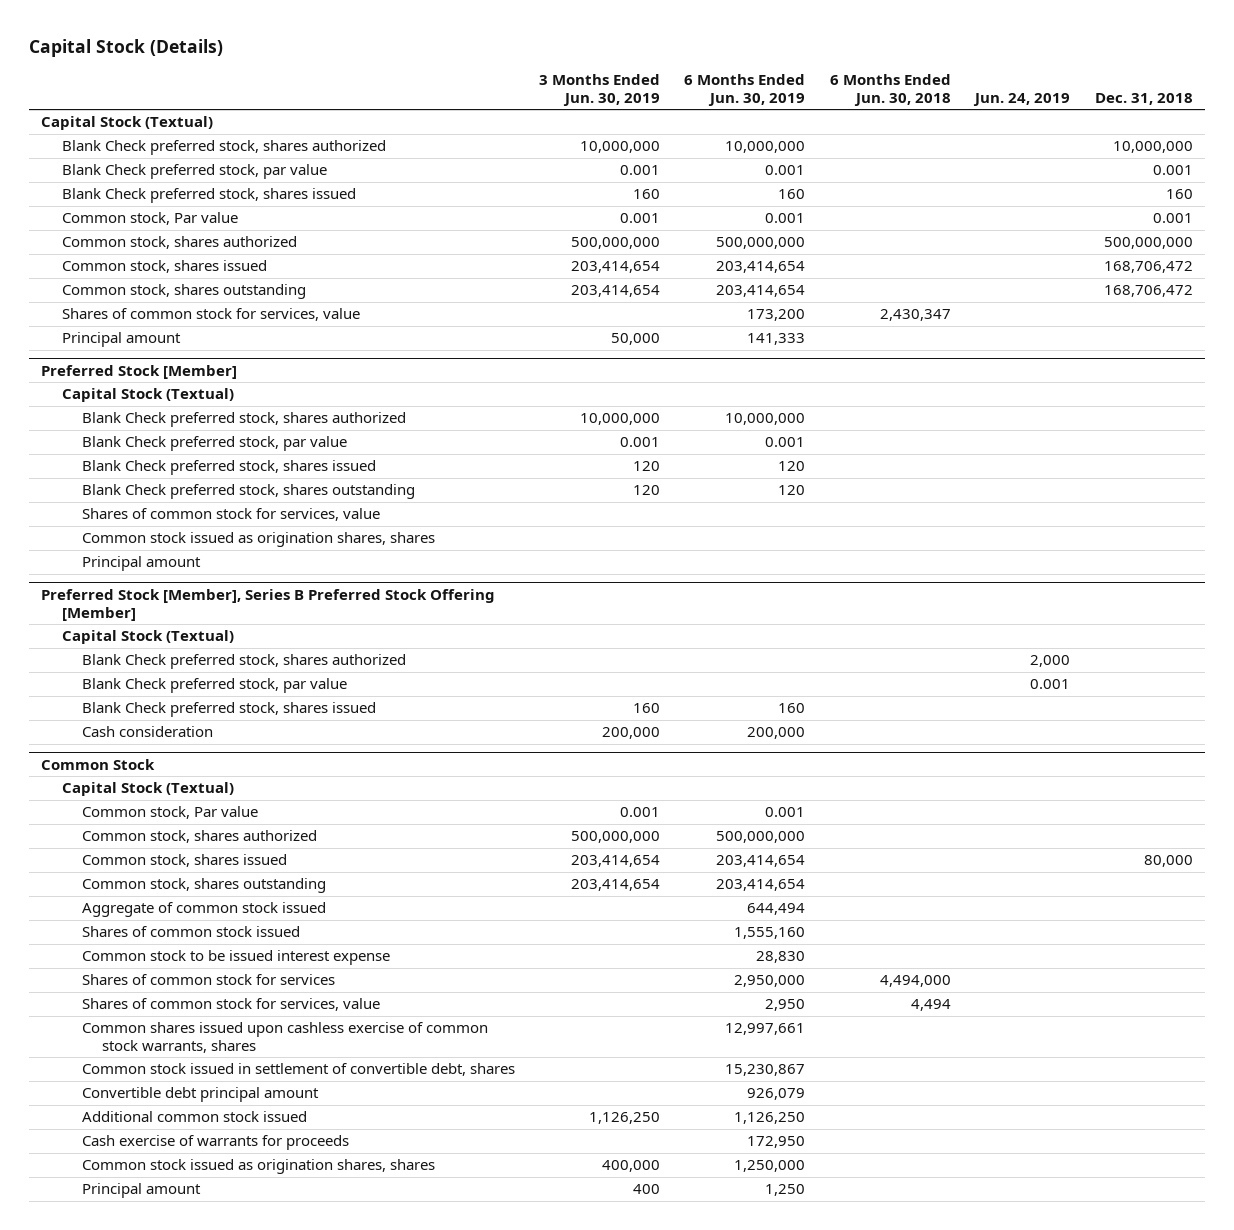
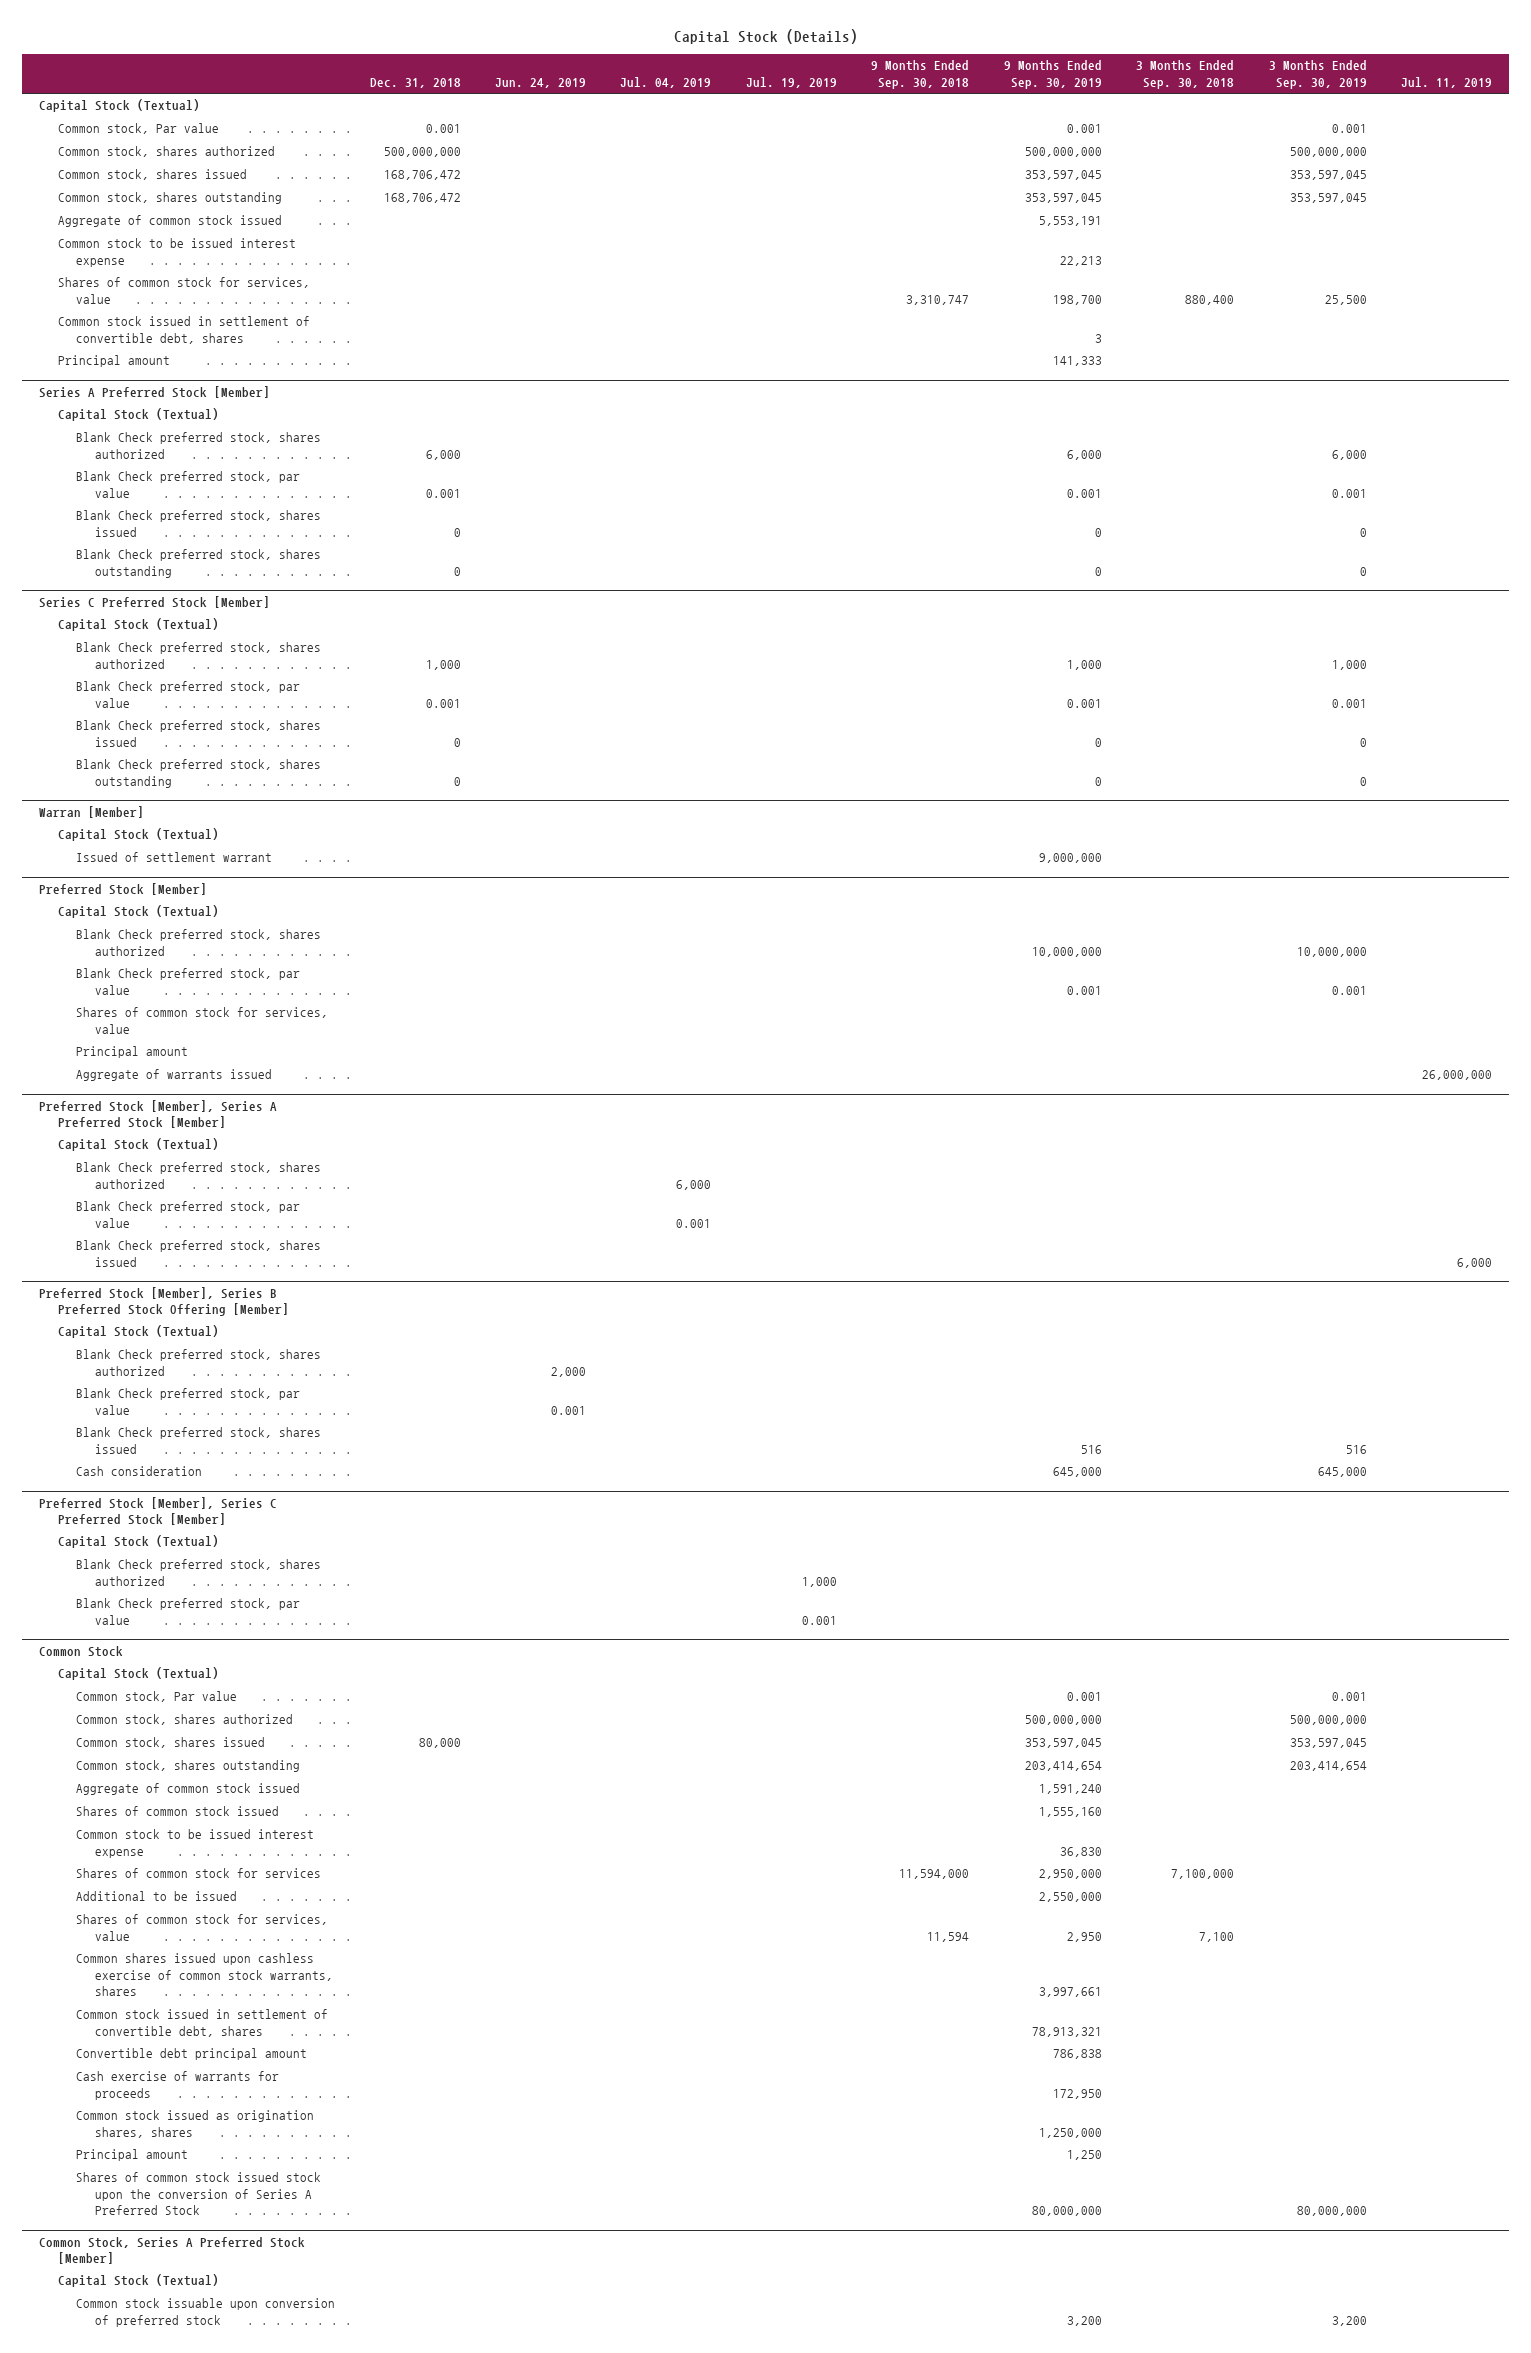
- | 3 Months Ended Jun. 30, 2019 | 6 Months Ended Jun. 30, 2019 | 6 Months Ended Jun. 30, 2018 | Jun. 24, 2019 | Dec. 31, 2018
+ | Dec. 31, 2018 | Jun. 24, 2019 | Jul. 04, 2019 | Jul. 19, 2019 | 9 Months Ended Sep. 30, 2018 | 9 Months Ended Sep. 30, 2019 | 3 Months Ended Sep. 30, 2018 | 3 Months Ended Sep. 30, 2019 | Jul. 11, 2019
- Blank Check preferred stock, shares authorized | 10,000,000 | 10,000,000 | | | 10,000,000
- Blank Check preferred stock, par value | 0.001 | 0.001 | | | 0.001
- Blank Check preferred stock, shares issued | 160 | 160 | | | 160
+ Aggregate of common stock issued | | | | | | 5,553,191 | | |
+ Common stock to be issued interest expense | | | | | | 22,213 | | |
+ Common stock issued in settlement of convertible debt, shares | | | | | | 3 | | |
+ Series A Preferred Stock [Member]
+ Capital Stock (Textual)
+ Blank Check preferred stock, shares authorized | 6,000 | | | | | 6,000 | | 6,000 |
+ Blank Check preferred stock, par value | 0.001 | | | | | 0.001 | | 0.001 |
+ Blank Check preferred stock, shares issued | 0 | | | | | 0 | | 0 |
+ Blank Check preferred stock, shares outstanding | 0 | | | | | 0 | | 0 |
+ Series C Preferred Stock [Member]
+ Capital Stock (Textual)
+ Blank Check preferred stock, shares authorized | 1,000 | | | | | 1,000 | | 1,000 |
+ Blank Check preferred stock, par value | 0.001 | | | | | 0.001 | | 0.001 |
+ Blank Check preferred stock, shares issued | 0 | | | | | 0 | | 0 |
+ Blank Check preferred stock, shares outstanding | 0 | | | | | 0 | | 0 |
+ Warran [Member]
+ Capital Stock (Textual)
+ Issued of settlement warrant | | | | | | 9,000,000 | | |
@ Preferred Stock [Member]
- Blank Check preferred stock, shares issued | 120 | 120 | | |
- Blank Check preferred stock, shares outstanding | 120 | 120 | | |
- Common stock issued as origination shares, shares
+ Aggregate of warrants issued | | | | | | | | | 26,000,000
+ Preferred Stock [Member], Series A Preferred Stock [Member]
+ Capital Stock (Textual)
+ Blank Check preferred stock, shares authorized | | | 6,000 | | | | | |
+ Blank Check preferred stock, par value | | | 0.001 | | | | | |
+ Blank Check preferred stock, shares issued | | | | | | | | | 6,000
+ Preferred Stock [Member], Series C Preferred Stock [Member]
+ Capital Stock (Textual)
+ Blank Check preferred stock, shares authorized | | | | 1,000 | | | | |
+ Blank Check preferred stock, par value | | | | 0.001 | | | | |
@ Common Stock
+ Additional to be issued | | | | | | 2,550,000 | | |
- Additional common stock issued | 1,126,250 | 1,126,250 | | |
+ Shares of common stock issued stock upon the conversion of Series A Preferred Stock | | | | | | 80,000,000 | | 80,000,000 |
+ Common Stock, Series A Preferred Stock [Member]
+ Capital Stock (Textual)
+ Common stock issuable upon conversion of preferred stock | | | | | | 3,200 | | 3,200 |

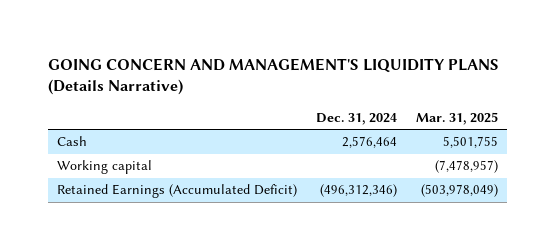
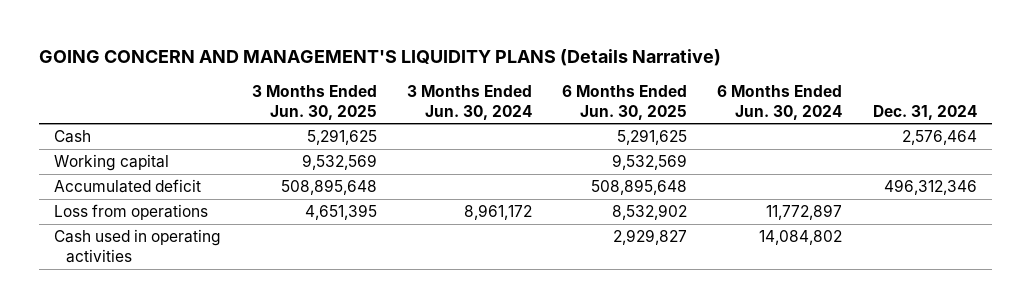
- | Dec. 31, 2024 | Mar. 31, 2025
+ | 3 Months Ended Jun. 30, 2025 | 3 Months Ended Jun. 30, 2024 | 6 Months Ended Jun. 30, 2025 | 6 Months Ended Jun. 30, 2024 | Dec. 31, 2024
- Retained Earnings (Accumulated Deficit) | (496,312,346) | (503,978,049)
+ Accumulated deficit | 508,895,648 | | 508,895,648 | | 496,312,346
+ Loss from operations | 4,651,395 | 8,961,172 | 8,532,902 | 11,772,897 |
+ Cash used in operating activities | | | 2,929,827 | 14,084,802 |

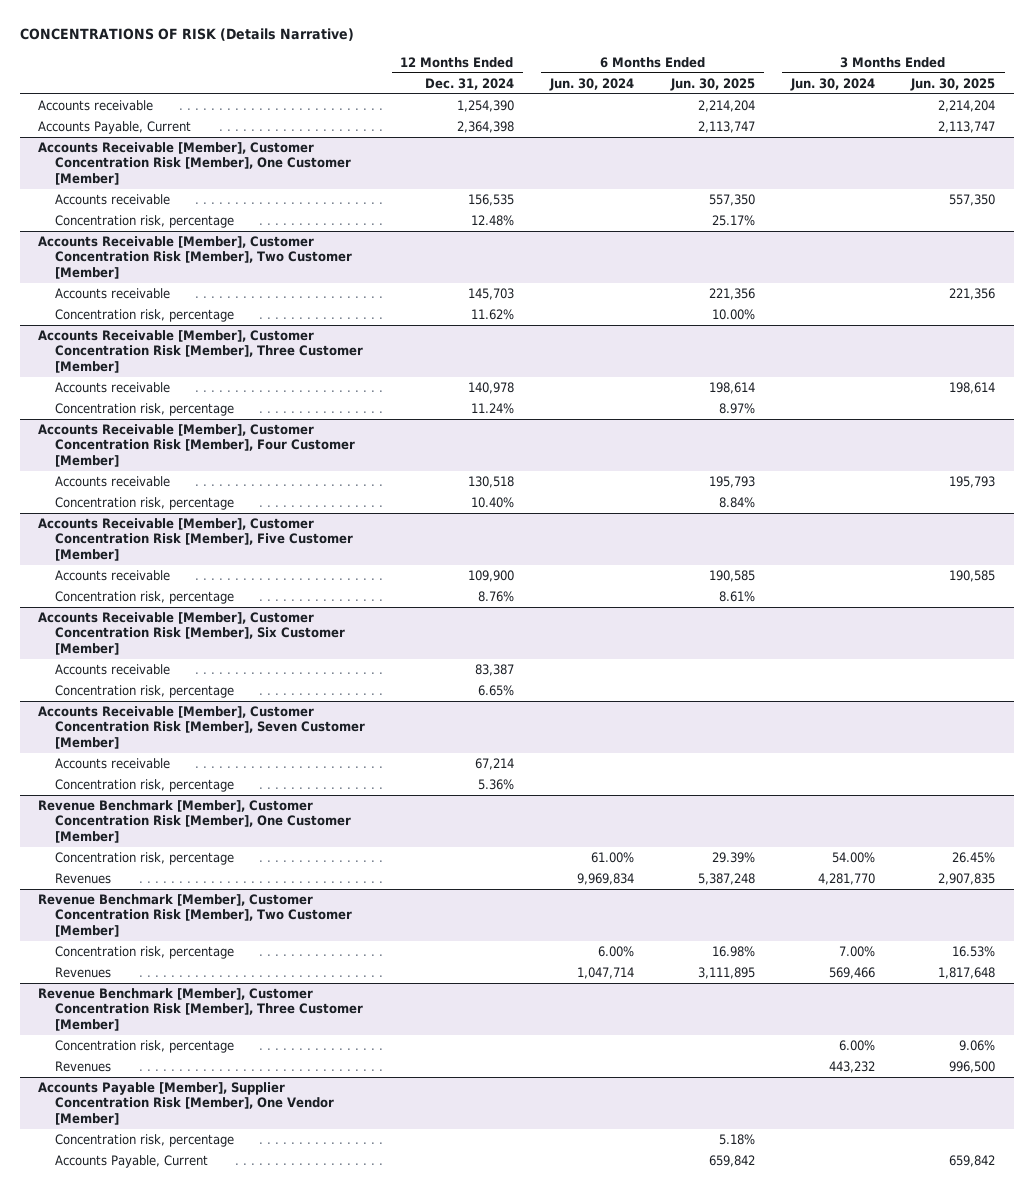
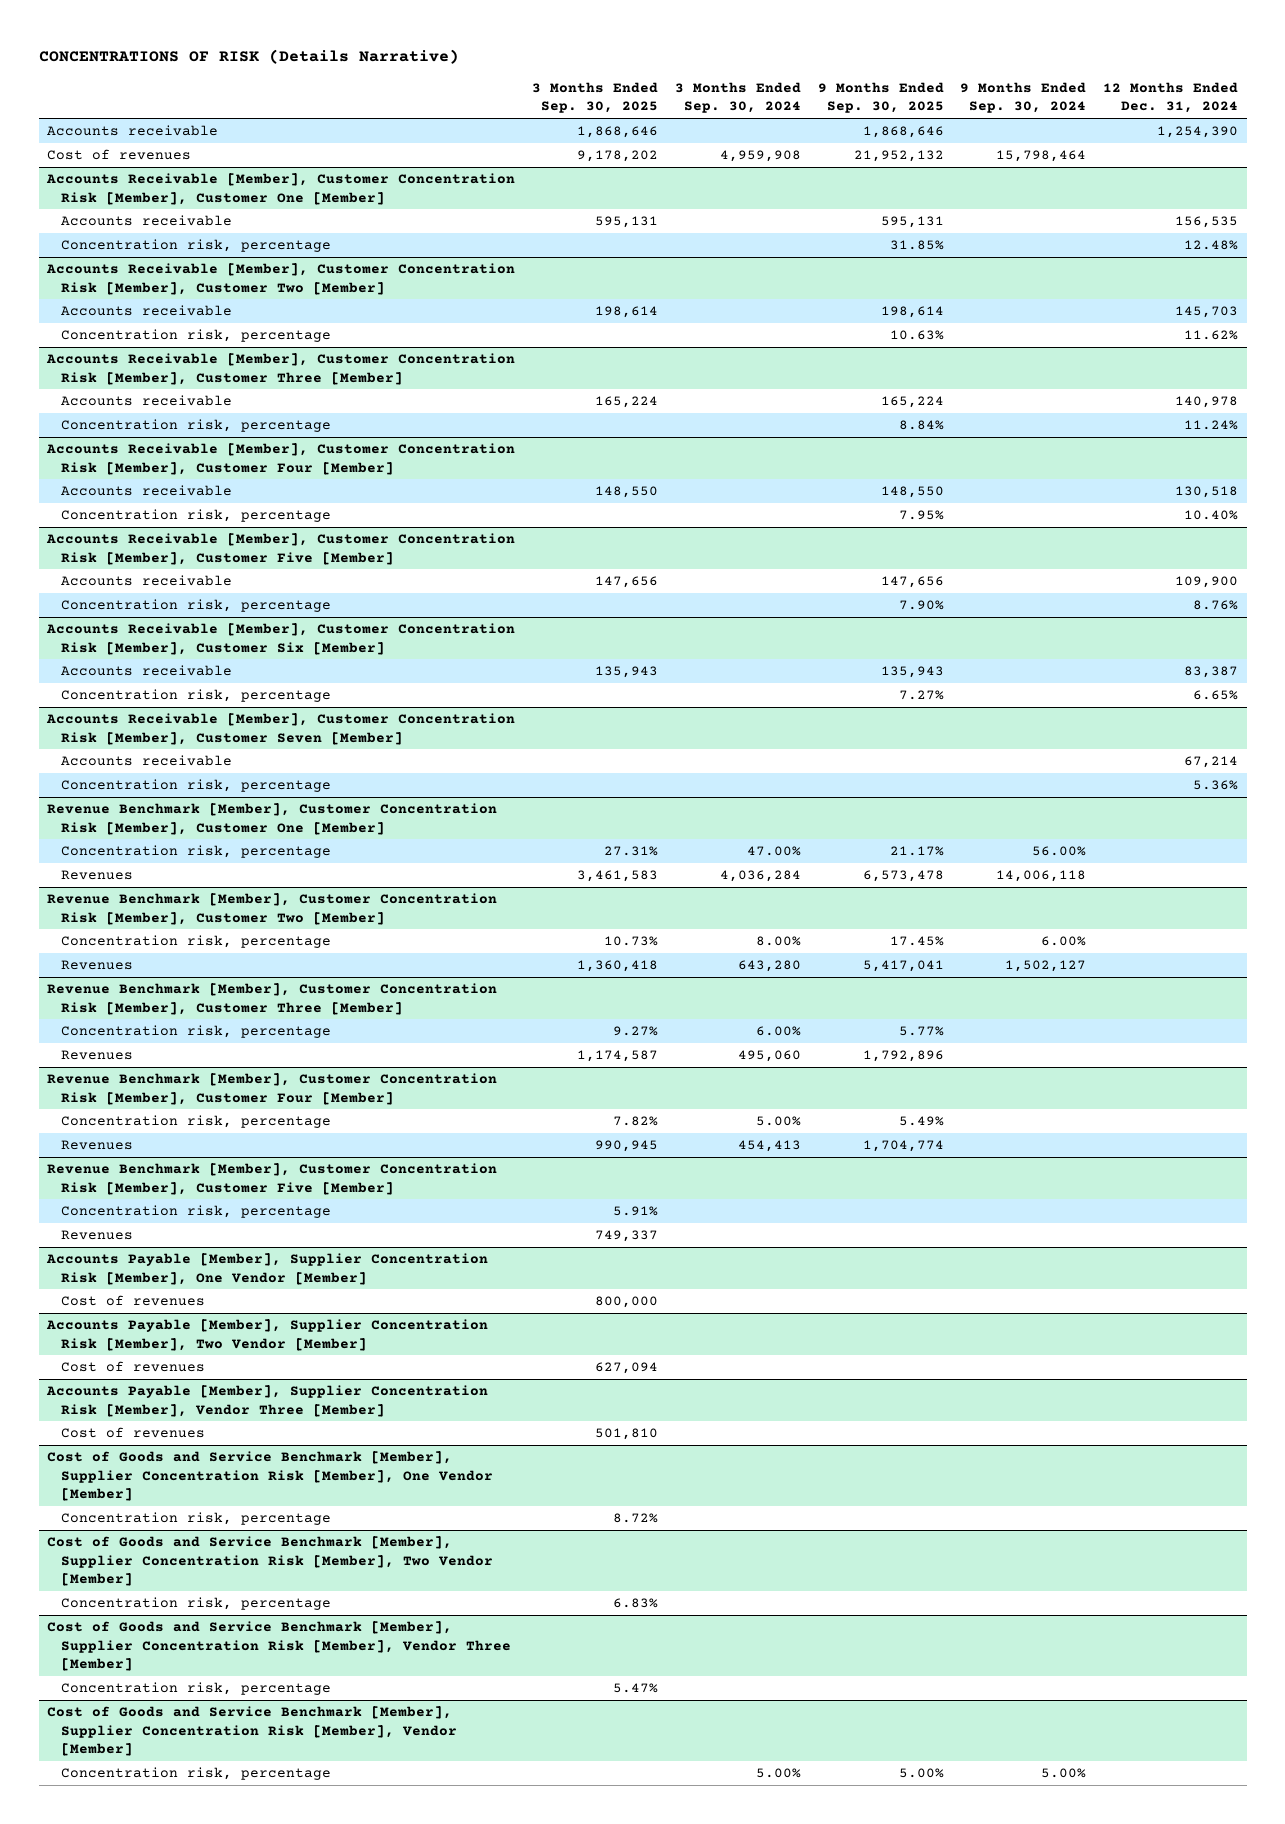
- | 12 Months Ended Dec. 31, 2024 | 6 Months Ended Jun. 30, 2024 | 6 Months Ended Jun. 30, 2025 | 3 Months Ended Jun. 30, 2024 | 3 Months Ended Jun. 30, 2025
+ | 3 Months Ended Sep. 30, 2025 | 3 Months Ended Sep. 30, 2024 | 9 Months Ended Sep. 30, 2025 | 9 Months Ended Sep. 30, 2024 | 12 Months Ended Dec. 31, 2024
- Accounts Payable, Current | 2,364,398 | | 2,113,747 | | 2,113,747
- Accounts Receivable [Member], Customer Concentration Risk [Member], One Customer [Member]
+ Cost of revenues | 9,178,202 | 4,959,908 | 21,952,132 | 15,798,464 |
+ Accounts Receivable [Member], Customer Concentration Risk [Member], Customer One [Member]
- Accounts Receivable [Member], Customer Concentration Risk [Member], Two Customer [Member]
+ Accounts Receivable [Member], Customer Concentration Risk [Member], Customer Two [Member]
- Accounts Receivable [Member], Customer Concentration Risk [Member], Three Customer [Member]
+ Accounts Receivable [Member], Customer Concentration Risk [Member], Customer Three [Member]
- Accounts Receivable [Member], Customer Concentration Risk [Member], Four Customer [Member]
+ Accounts Receivable [Member], Customer Concentration Risk [Member], Customer Four [Member]
- Accounts Receivable [Member], Customer Concentration Risk [Member], Five Customer [Member]
+ Accounts Receivable [Member], Customer Concentration Risk [Member], Customer Five [Member]
- Accounts Receivable [Member], Customer Concentration Risk [Member], Six Customer [Member]
+ Accounts Receivable [Member], Customer Concentration Risk [Member], Customer Six [Member]
- Accounts Receivable [Member], Customer Concentration Risk [Member], Seven Customer [Member]
+ Accounts Receivable [Member], Customer Concentration Risk [Member], Customer Seven [Member]
- Revenue Benchmark [Member], Customer Concentration Risk [Member], One Customer [Member]
+ Revenue Benchmark [Member], Customer Concentration Risk [Member], Customer One [Member]
- Revenue Benchmark [Member], Customer Concentration Risk [Member], Two Customer [Member]
+ Revenue Benchmark [Member], Customer Concentration Risk [Member], Customer Two [Member]
- Revenue Benchmark [Member], Customer Concentration Risk [Member], Three Customer [Member]
+ Revenue Benchmark [Member], Customer Concentration Risk [Member], Customer Three [Member]
+ Revenue Benchmark [Member], Customer Concentration Risk [Member], Customer Four [Member]
+ Concentration risk, percentage | 7.82% | 5.00% | 5.49% | |
+ Revenues | 990,945 | 454,413 | 1,704,774 | |
+ Revenue Benchmark [Member], Customer Concentration Risk [Member], Customer Five [Member]
+ Concentration risk, percentage | 5.91% | | | |
+ Revenues | 749,337 | | | |
@ Accounts Payable [Member], Supplier Concentration Risk [Member], One Vendor [Member]
- Concentration risk, percentage | | | 5.18% | |
- Accounts Payable, Current | | | 659,842 | | 659,842
+ Cost of revenues | 800,000 | | | |
+ Accounts Payable [Member], Supplier Concentration Risk [Member], Two Vendor [Member]
+ Cost of revenues | 627,094 | | | |
+ Accounts Payable [Member], Supplier Concentration Risk [Member], Vendor Three [Member]
+ Cost of revenues | 501,810 | | | |
+ Cost of Goods and Service Benchmark [Member], Supplier Concentration Risk [Member], One Vendor [Member]
+ Concentration risk, percentage | 8.72% | | | |
+ Cost of Goods and Service Benchmark [Member], Supplier Concentration Risk [Member], Two Vendor [Member]
+ Concentration risk, percentage | 6.83% | | | |
+ Cost of Goods and Service Benchmark [Member], Supplier Concentration Risk [Member], Vendor Three [Member]
+ Concentration risk, percentage | 5.47% | | | |
+ Cost of Goods and Service Benchmark [Member], Supplier Concentration Risk [Member], Vendor [Member]
+ Concentration risk, percentage | | 5.00% | 5.00% | 5.00% |

